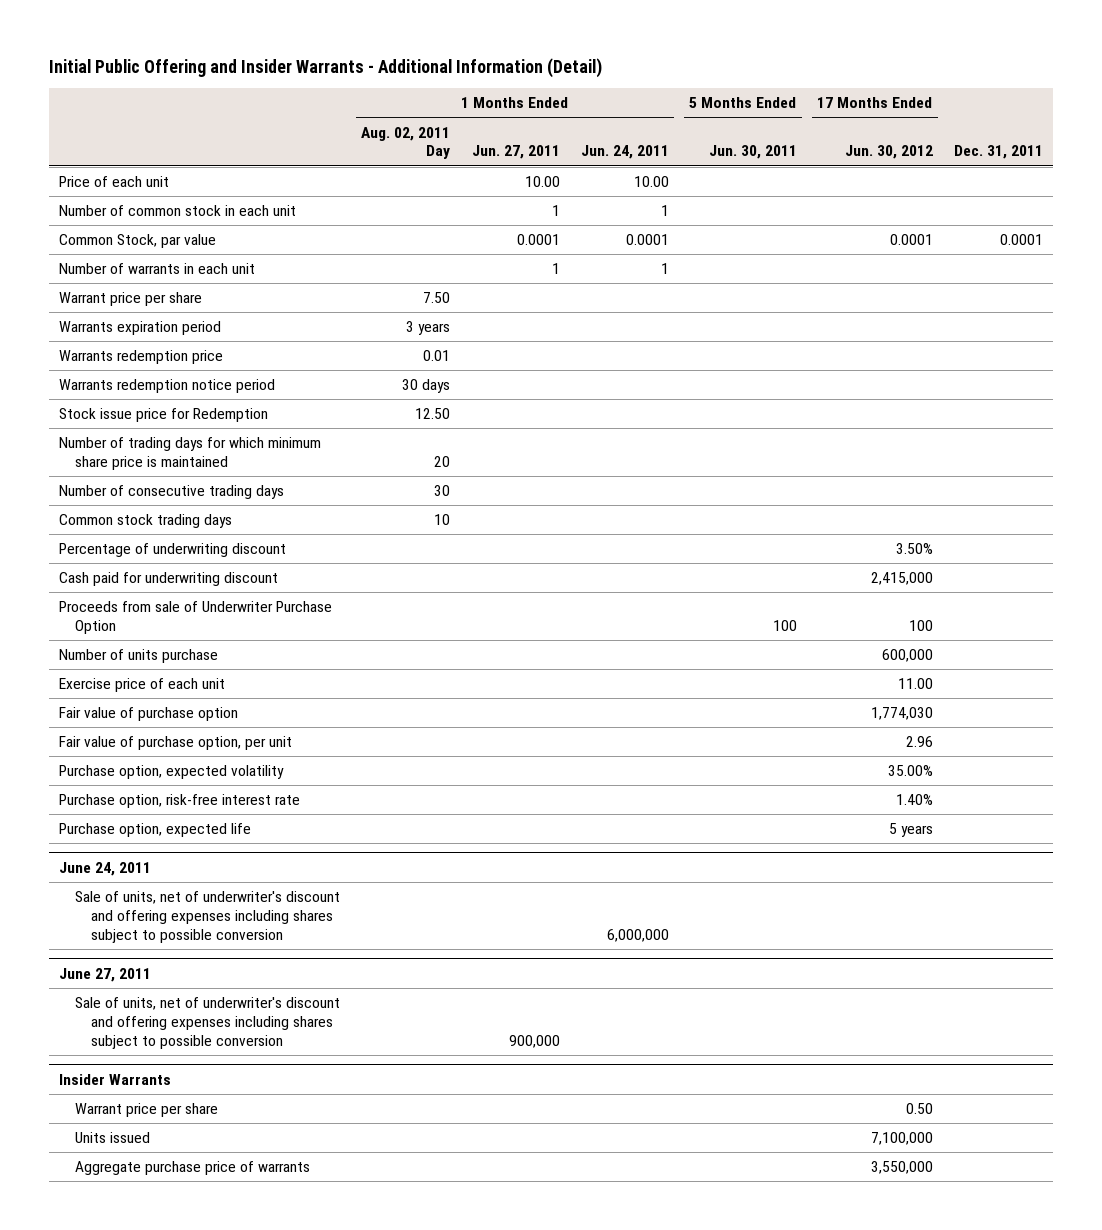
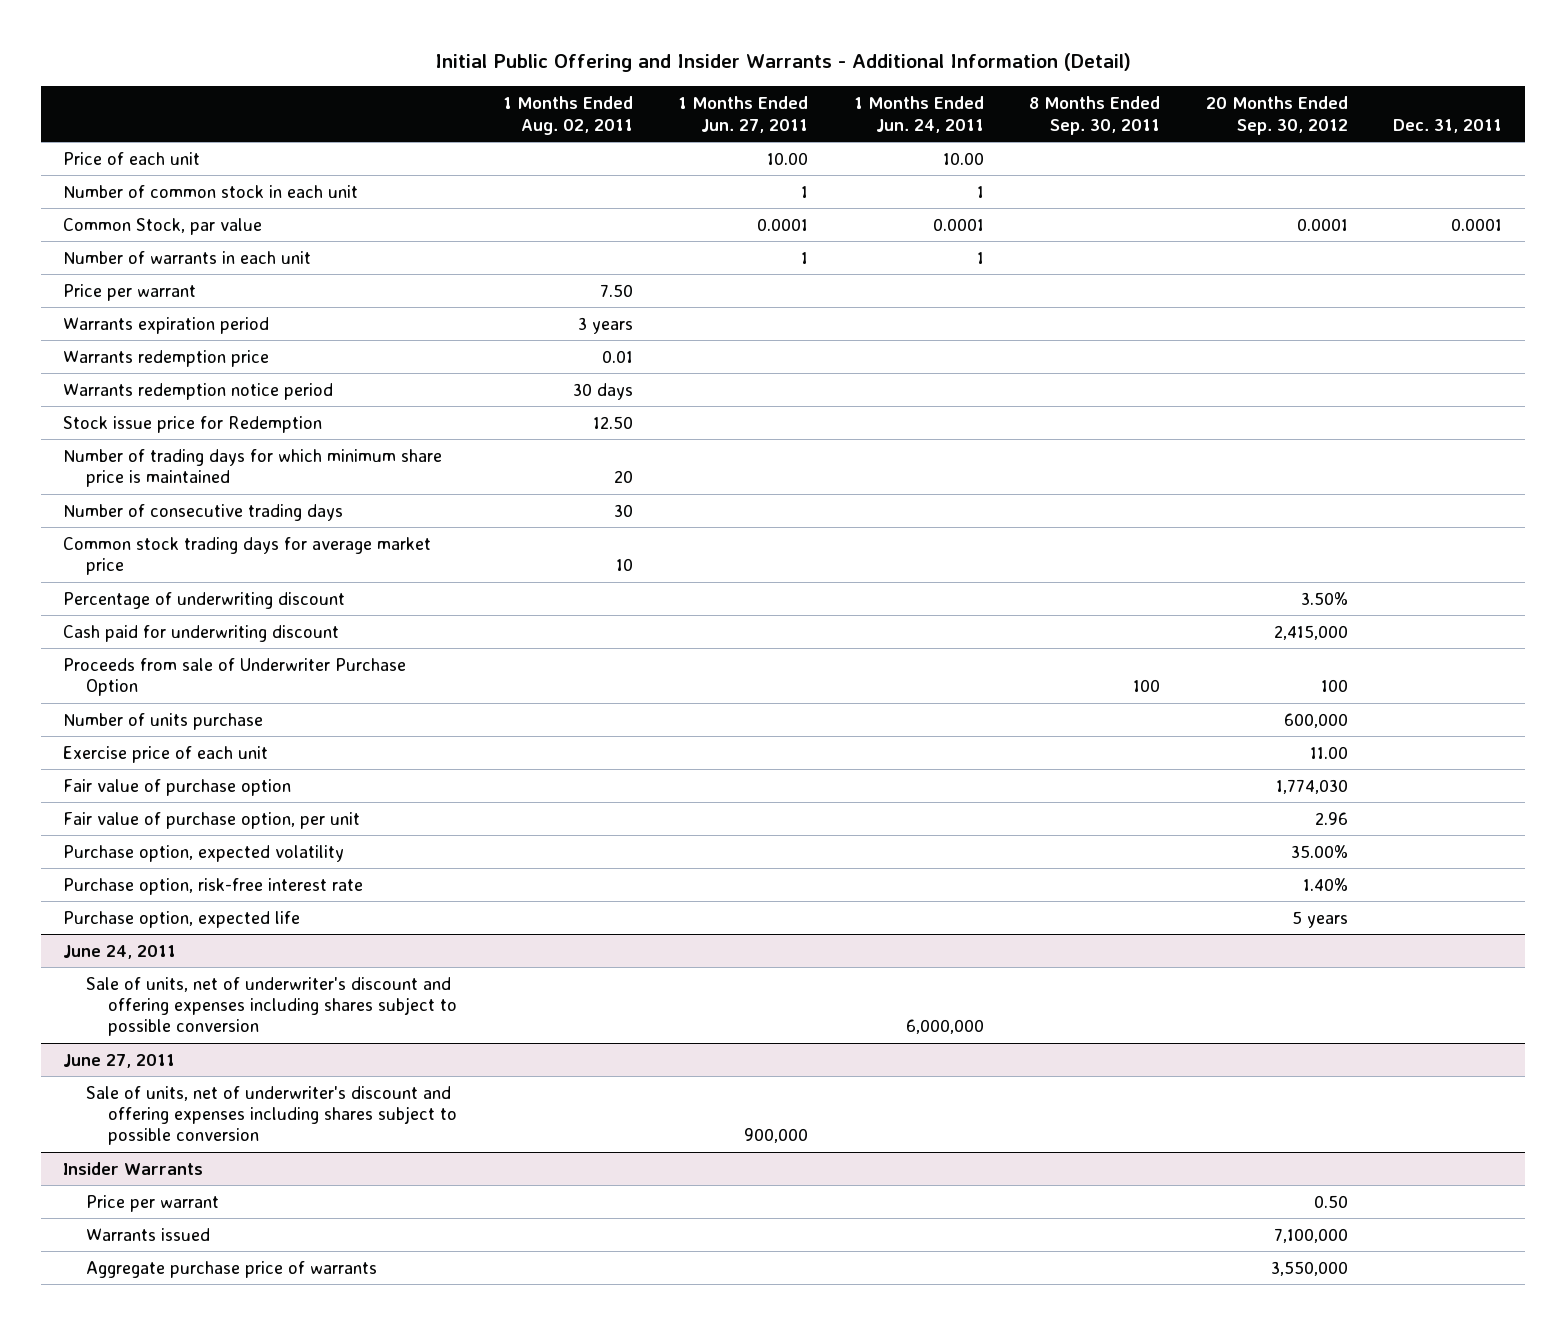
- | 1 Months Ended Aug. 02, 2011 Day | 1 Months Ended Jun. 27, 2011 | 1 Months Ended Jun. 24, 2011 | 5 Months Ended Jun. 30, 2011 | 17 Months Ended Jun. 30, 2012 | Dec. 31, 2011
+ | 1 Months Ended Aug. 02, 2011 | 1 Months Ended Jun. 27, 2011 | 1 Months Ended Jun. 24, 2011 | 8 Months Ended Sep. 30, 2011 | 20 Months Ended Sep. 30, 2012 | Dec. 31, 2011
- Warrant price per share | 7.50 | | | | |
+ Price per warrant | 7.50 | | | | |
- Common stock trading days | 10 | | | | |
+ Common stock trading days for average market price | 10 | | | | |
@ Insider Warrants
- Warrant price per share | | | | | 0.50 |
- Units issued | | | | | 7,100,000 |
+ Price per warrant | | | | | 0.50 |
+ Warrants issued | | | | | 7,100,000 |

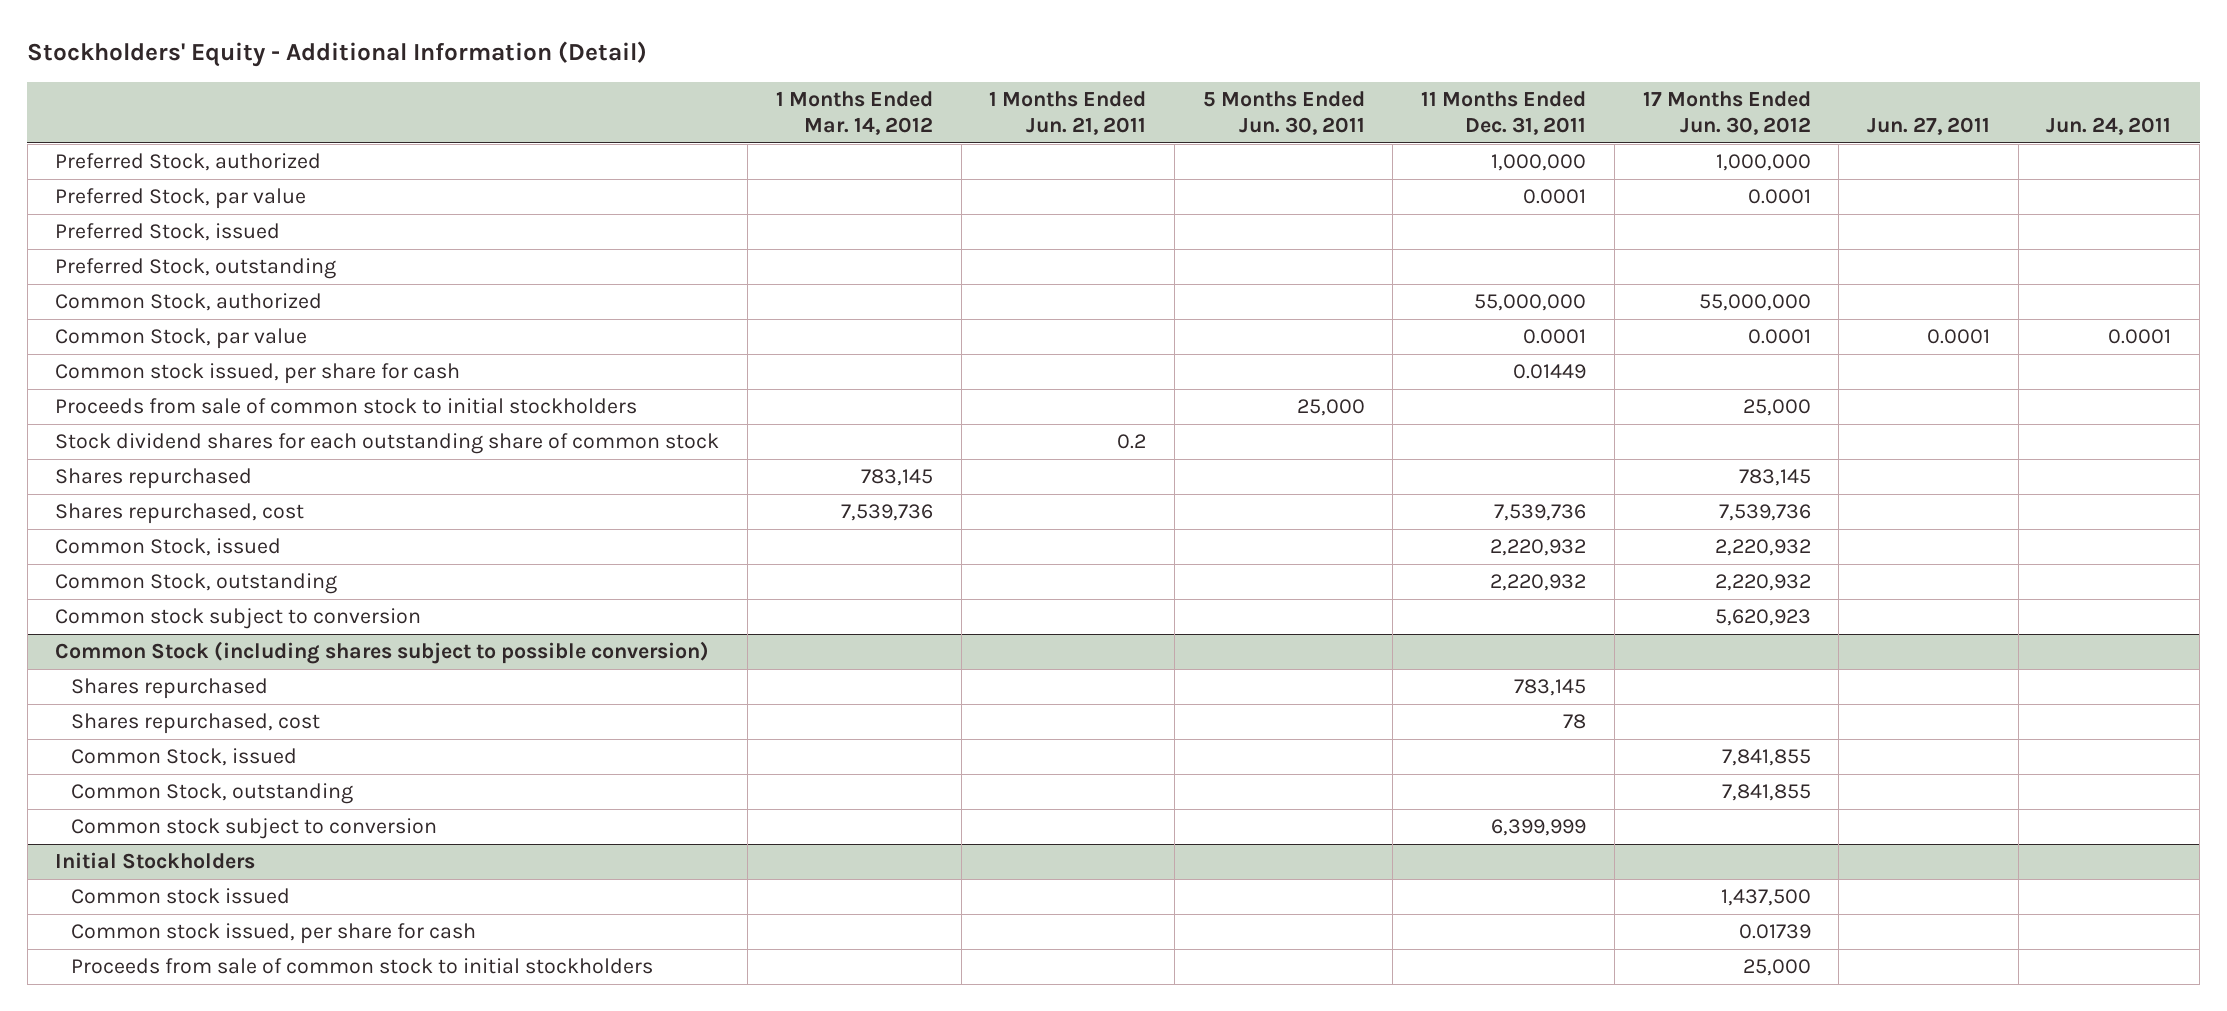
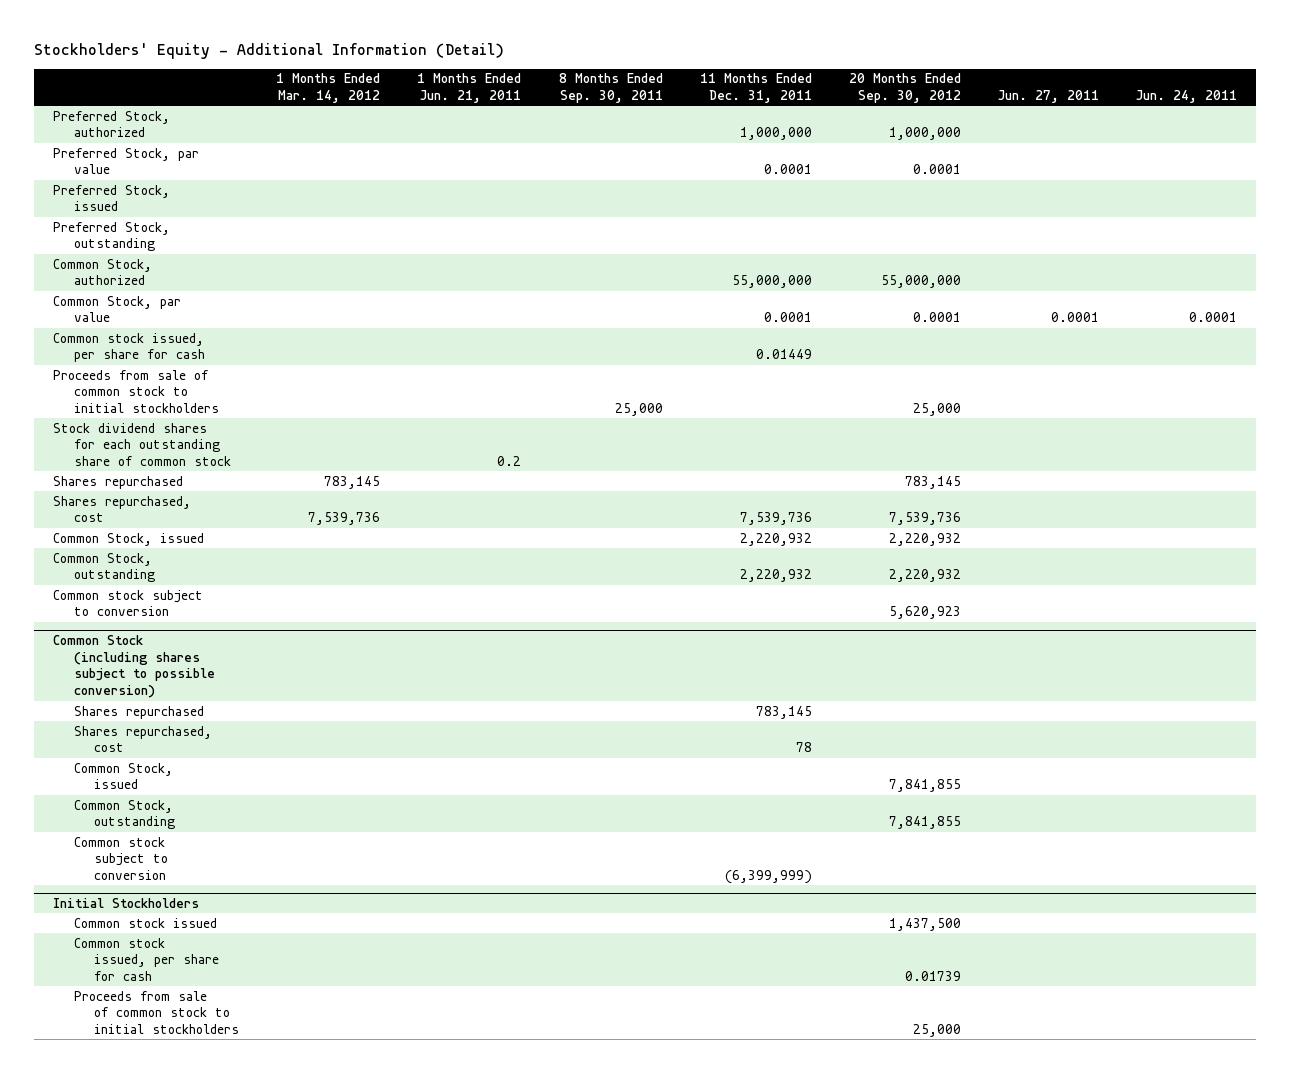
- | 1 Months Ended Mar. 14, 2012 | 1 Months Ended Jun. 21, 2011 | 5 Months Ended Jun. 30, 2011 | 11 Months Ended Dec. 31, 2011 | 17 Months Ended Jun. 30, 2012 | Jun. 27, 2011 | Jun. 24, 2011
+ | 1 Months Ended Mar. 14, 2012 | 1 Months Ended Jun. 21, 2011 | 8 Months Ended Sep. 30, 2011 | 11 Months Ended Dec. 31, 2011 | 20 Months Ended Sep. 30, 2012 | Jun. 27, 2011 | Jun. 24, 2011
@ Common Stock (including shares subject to possible conversion)
- Common stock subject to conversion | | | | 6,399,999 | | |
+ Common stock subject to conversion | | | | (6,399,999) | | |

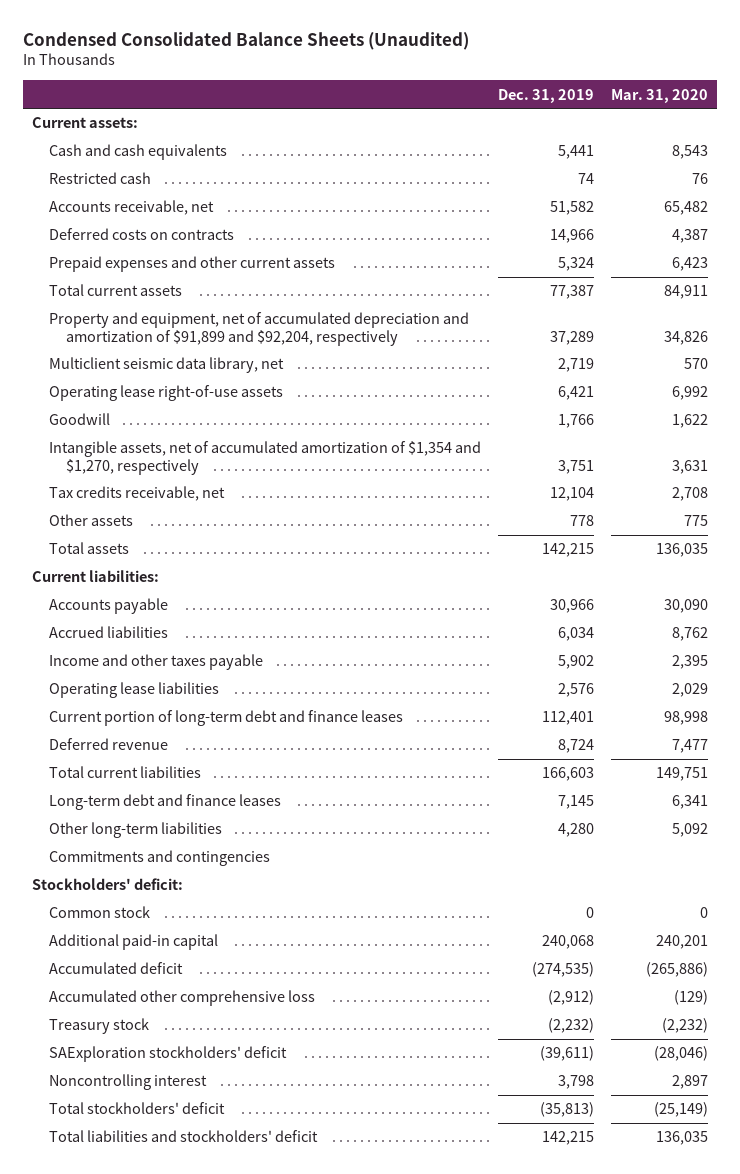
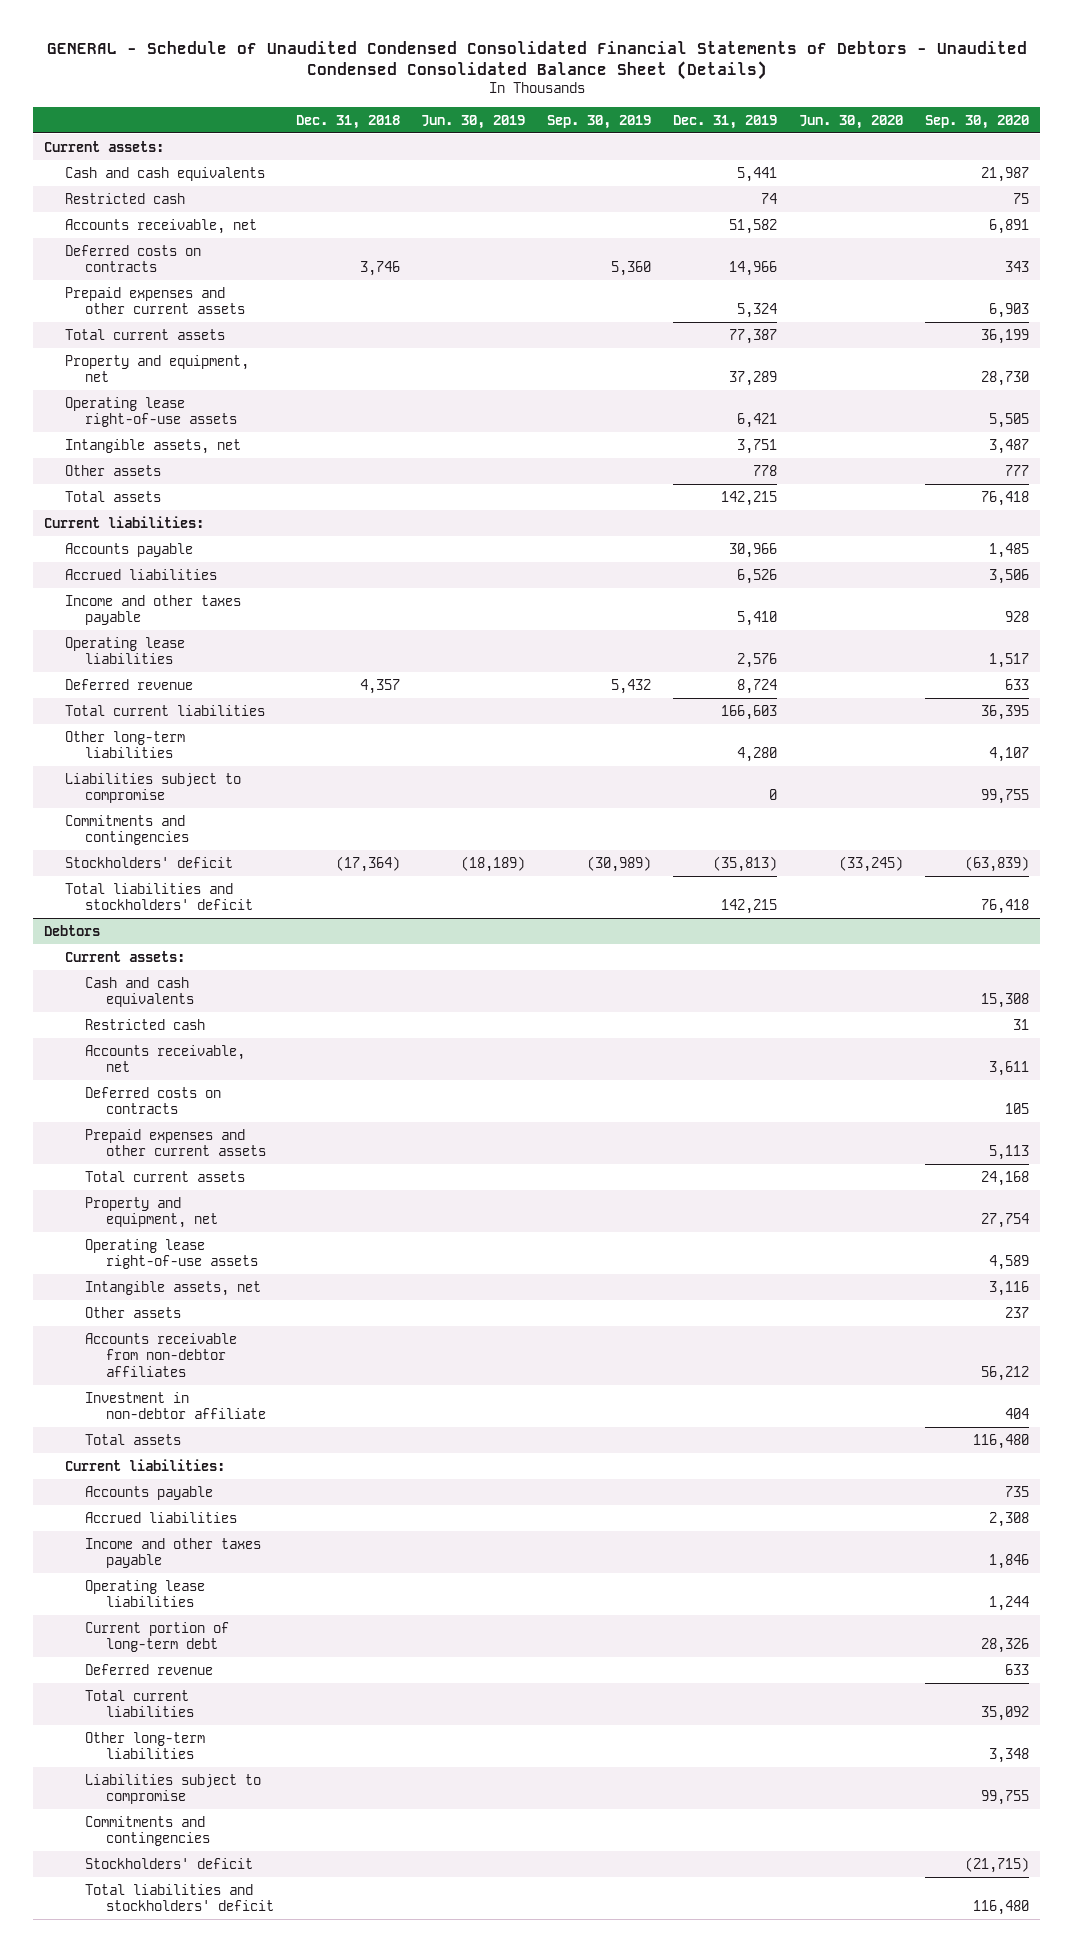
- Condensed Consolidated Balance Sheets (Unaudited)
+ GENERAL - Schedule of Unaudited Condensed Consolidated Financial Statements of Debtors - Unaudited Condensed Consolidated Balance Sheet (Details)
- | Dec. 31, 2019 | Mar. 31, 2020
+ | Dec. 31, 2018 | Jun. 30, 2019 | Sep. 30, 2019 | Dec. 31, 2019 | Jun. 30, 2020 | Sep. 30, 2020
- Property and equipment, net of accumulated depreciation and amortization of $91,899 and $92,204, respectively | 37,289 | 34,826
- Multiclient seismic data library, net | 2,719 | 570
+ Property and equipment, net | | | | 37,289 | | 28,730
- Goodwill | 1,766 | 1,622
- Intangible assets, net of accumulated amortization of $1,354 and $1,270, respectively | 3,751 | 3,631
- Tax credits receivable, net | 12,104 | 2,708
+ Intangible assets, net | | | | 3,751 | | 3,487
- Accrued liabilities | 6,034 | 8,762
- Income and other taxes payable | 5,902 | 2,395
+ Accrued liabilities | | | | 6,526 | | 3,506
+ Income and other taxes payable | | | | 5,410 | | 928
- Current portion of long-term debt and finance leases | 112,401 | 98,998
- Long-term debt and finance leases | 7,145 | 6,341
+ Liabilities subject to compromise | | | | 0 | | 99,755
- Stockholders' deficit:
- Common stock | 0 | 0
- Additional paid-in capital | 240,068 | 240,201
- Accumulated deficit | (274,535) | (265,886)
- Accumulated other comprehensive loss | (2,912) | (129)
- Treasury stock | (2,232) | (2,232)
- SAExploration stockholders' deficit | (39,611) | (28,046)
- Noncontrolling interest | 3,798 | 2,897
- Total stockholders' deficit | (35,813) | (25,149)
+ Stockholders' deficit | (17,364) | (18,189) | (30,989) | (35,813) | (33,245) | (63,839)
+ Debtors
+ Current assets:
+ Cash and cash equivalents | | | | | | 15,308
+ Restricted cash | | | | | | 31
+ Accounts receivable, net | | | | | | 3,611
+ Deferred costs on contracts | | | | | | 105
+ Prepaid expenses and other current assets | | | | | | 5,113
+ Total current assets | | | | | | 24,168
+ Property and equipment, net | | | | | | 27,754
+ Operating lease right-of-use assets | | | | | | 4,589
+ Intangible assets, net | | | | | | 3,116
+ Other assets | | | | | | 237
+ Accounts receivable from non-debtor affiliates | | | | | | 56,212
+ Investment in non-debtor affiliate | | | | | | 404
+ Total assets | | | | | | 116,480
+ Current liabilities:
+ Accounts payable | | | | | | 735
+ Accrued liabilities | | | | | | 2,308
+ Income and other taxes payable | | | | | | 1,846
+ Operating lease liabilities | | | | | | 1,244
+ Current portion of long-term debt | | | | | | 28,326
+ Deferred revenue | | | | | | 633
+ Total current liabilities | | | | | | 35,092
+ Other long-term liabilities | | | | | | 3,348
+ Liabilities subject to compromise | | | | | | 99,755
+ Commitments and contingencies
+ Stockholders' deficit | | | | | | (21,715)
+ Total liabilities and stockholders' deficit | | | | | | 116,480

